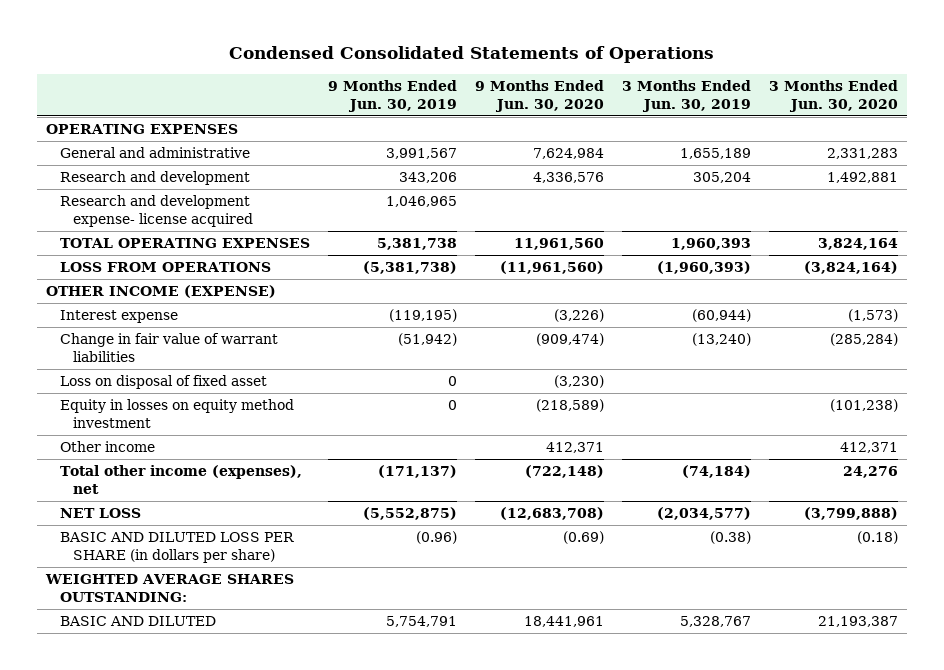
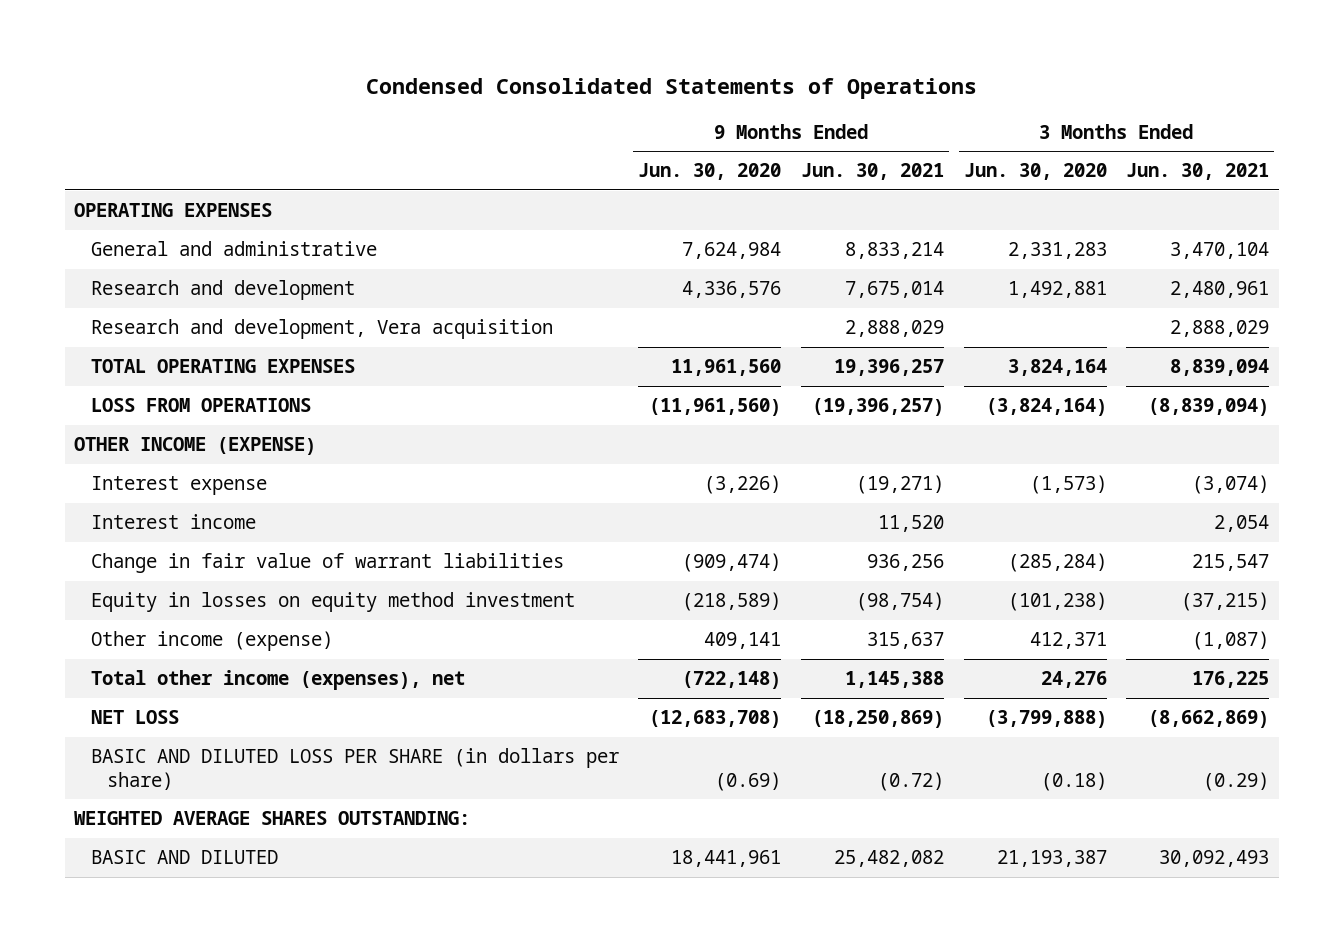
- | 9 Months Ended Jun. 30, 2019 | 9 Months Ended Jun. 30, 2020 | 3 Months Ended Jun. 30, 2019 | 3 Months Ended Jun. 30, 2020
+ | 9 Months Ended Jun. 30, 2020 | 9 Months Ended Jun. 30, 2021 | 3 Months Ended Jun. 30, 2020 | 3 Months Ended Jun. 30, 2021
- Research and development expense- license acquired | 1,046,965 | | |
+ Research and development, Vera acquisition | | 2,888,029 | | 2,888,029
+ Interest income | | 11,520 | | 2,054
- Loss on disposal of fixed asset | 0 | (3,230) | |
- Other income | | 412,371 | | 412,371
+ Other income (expense) | 409,141 | 315,637 | 412,371 | (1,087)

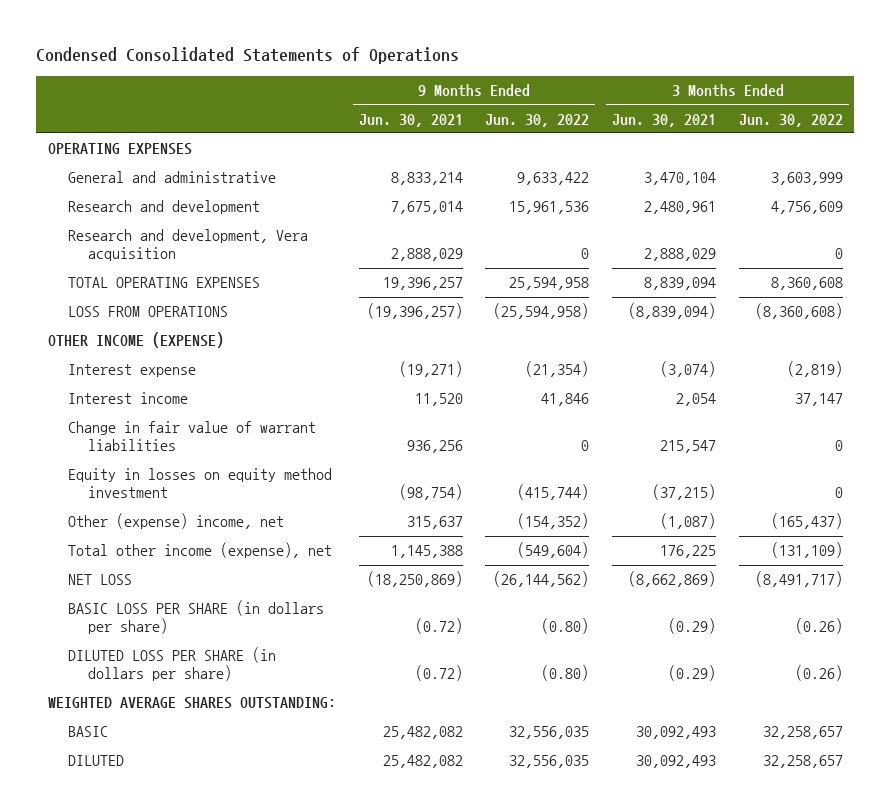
- | 9 Months Ended Jun. 30, 2020 | 9 Months Ended Jun. 30, 2021 | 3 Months Ended Jun. 30, 2020 | 3 Months Ended Jun. 30, 2021
+ | 9 Months Ended Jun. 30, 2021 | 9 Months Ended Jun. 30, 2022 | 3 Months Ended Jun. 30, 2021 | 3 Months Ended Jun. 30, 2022
- Other income (expense) | 409,141 | 315,637 | 412,371 | (1,087)
- Total other income (expenses), net | (722,148) | 1,145,388 | 24,276 | 176,225
+ Other (expense) income, net | 315,637 | (154,352) | (1,087) | (165,437)
+ Total other income (expense), net | 1,145,388 | (549,604) | 176,225 | (131,109)
- BASIC AND DILUTED LOSS PER SHARE (in dollars per share) | (0.69) | (0.72) | (0.18) | (0.29)
+ BASIC LOSS PER SHARE (in dollars per share) | (0.72) | (0.80) | (0.29) | (0.26)
+ DILUTED LOSS PER SHARE (in dollars per share) | (0.72) | (0.80) | (0.29) | (0.26)
- BASIC AND DILUTED | 18,441,961 | 25,482,082 | 21,193,387 | 30,092,493
+ BASIC | 25,482,082 | 32,556,035 | 30,092,493 | 32,258,657
+ DILUTED | 25,482,082 | 32,556,035 | 30,092,493 | 32,258,657

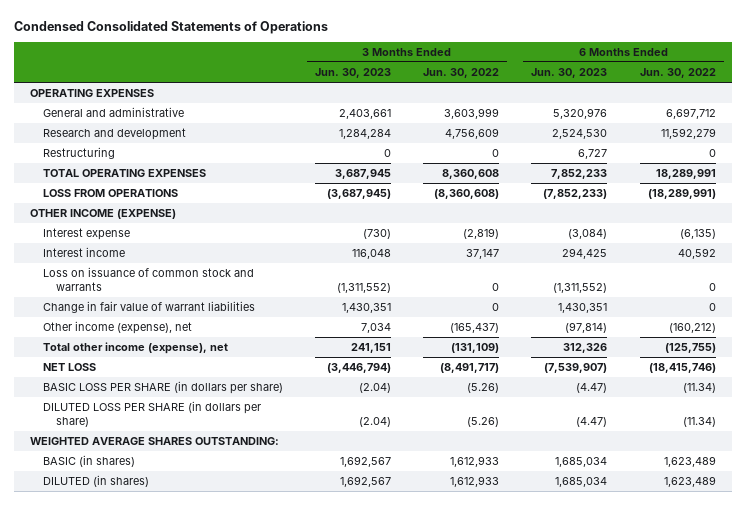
- | 9 Months Ended Jun. 30, 2021 | 9 Months Ended Jun. 30, 2022 | 3 Months Ended Jun. 30, 2021 | 3 Months Ended Jun. 30, 2022
+ | 3 Months Ended Jun. 30, 2023 | 3 Months Ended Jun. 30, 2022 | 6 Months Ended Jun. 30, 2023 | 6 Months Ended Jun. 30, 2022
- Research and development, Vera acquisition | 2,888,029 | 0 | 2,888,029 | 0
+ Restructuring | 0 | 0 | 6,727 | 0
+ Loss on issuance of common stock and warrants | (1,311,552) | 0 | (1,311,552) | 0
- Equity in losses on equity method investment | (98,754) | (415,744) | (37,215) | 0
- Other (expense) income, net | 315,637 | (154,352) | (1,087) | (165,437)
+ Other income (expense), net | 7,034 | (165,437) | (97,814) | (160,212)
- BASIC LOSS PER SHARE (in dollars per share) | (0.72) | (0.80) | (0.29) | (0.26)
- DILUTED LOSS PER SHARE (in dollars per share) | (0.72) | (0.80) | (0.29) | (0.26)
+ BASIC LOSS PER SHARE (in dollars per share) | (2.04) | (5.26) | (4.47) | (11.34)
+ DILUTED LOSS PER SHARE (in dollars per share) | (2.04) | (5.26) | (4.47) | (11.34)
- BASIC | 25,482,082 | 32,556,035 | 30,092,493 | 32,258,657
- DILUTED | 25,482,082 | 32,556,035 | 30,092,493 | 32,258,657
+ BASIC (in shares) | 1,692,567 | 1,612,933 | 1,685,034 | 1,623,489
+ DILUTED (in shares) | 1,692,567 | 1,612,933 | 1,685,034 | 1,623,489

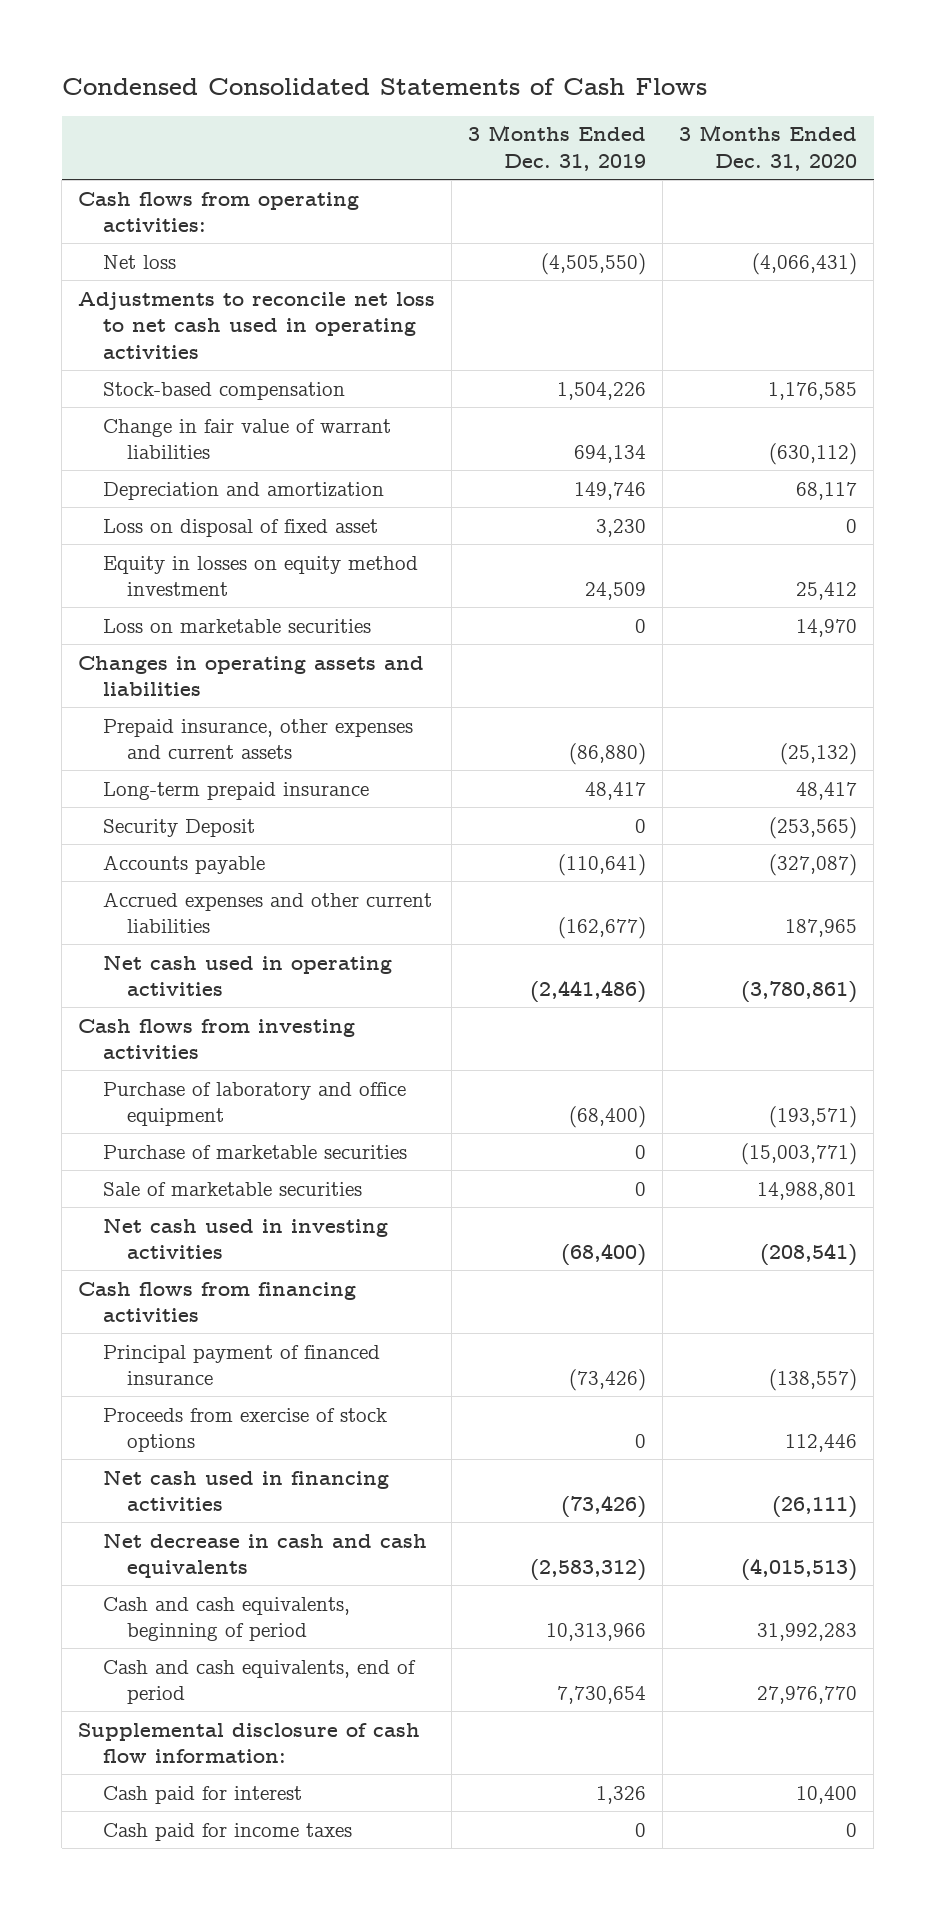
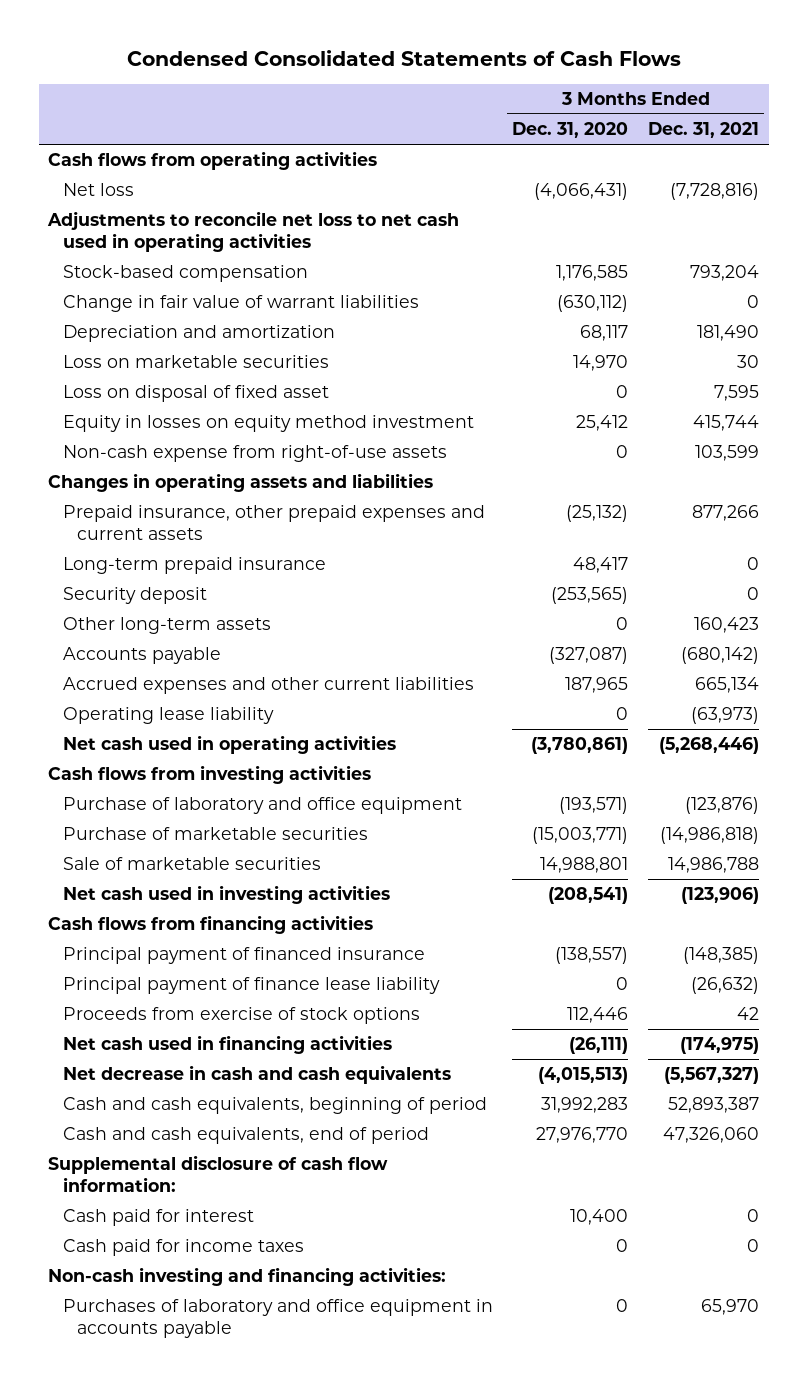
- | 3 Months Ended Dec. 31, 2019 | 3 Months Ended Dec. 31, 2020
+ | 3 Months Ended Dec. 31, 2020 | 3 Months Ended Dec. 31, 2021
- Cash flows from operating activities:
+ Cash flows from operating activities
moved up: Loss on marketable securities | 14,970 | 30
+ Non-cash expense from right-of-use assets | 0 | 103,599
- Prepaid insurance, other expenses and current assets | (86,880) | (25,132)
+ Prepaid insurance, other prepaid expenses and current assets | (25,132) | 877,266
- Security Deposit | 0 | (253,565)
+ Security deposit | (253,565) | 0
+ Other long-term assets | 0 | 160,423
+ Operating lease liability | 0 | (63,973)
+ Principal payment of finance lease liability | 0 | (26,632)
+ Non-cash investing and financing activities:
+ Purchases of laboratory and office equipment in accounts payable | 0 | 65,970

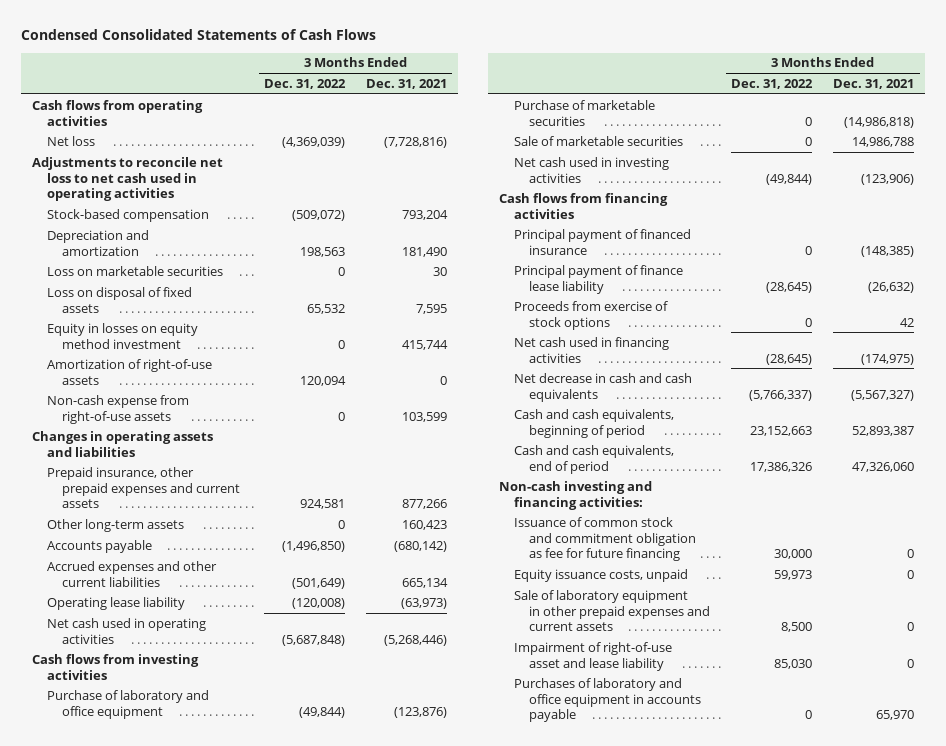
- | 3 Months Ended Dec. 31, 2020 | 3 Months Ended Dec. 31, 2021
+ | 3 Months Ended Dec. 31, 2022 | 3 Months Ended Dec. 31, 2021
- Change in fair value of warrant liabilities | (630,112) | 0
- Loss on disposal of fixed asset | 0 | 7,595
+ Loss on disposal of fixed assets | 65,532 | 7,595
+ Amortization of right-of-use assets | 120,094 | 0
- Long-term prepaid insurance | 48,417 | 0
- Security deposit | (253,565) | 0
- Supplemental disclosure of cash flow information:
- Cash paid for interest | 10,400 | 0
- Cash paid for income taxes | 0 | 0
+ Issuance of common stock and commitment obligation as fee for future financing | 30,000 | 0
+ Equity issuance costs, unpaid | 59,973 | 0
+ Sale of laboratory equipment in other prepaid expenses and current assets | 8,500 | 0
+ Impairment of right-of-use asset and lease liability | 85,030 | 0

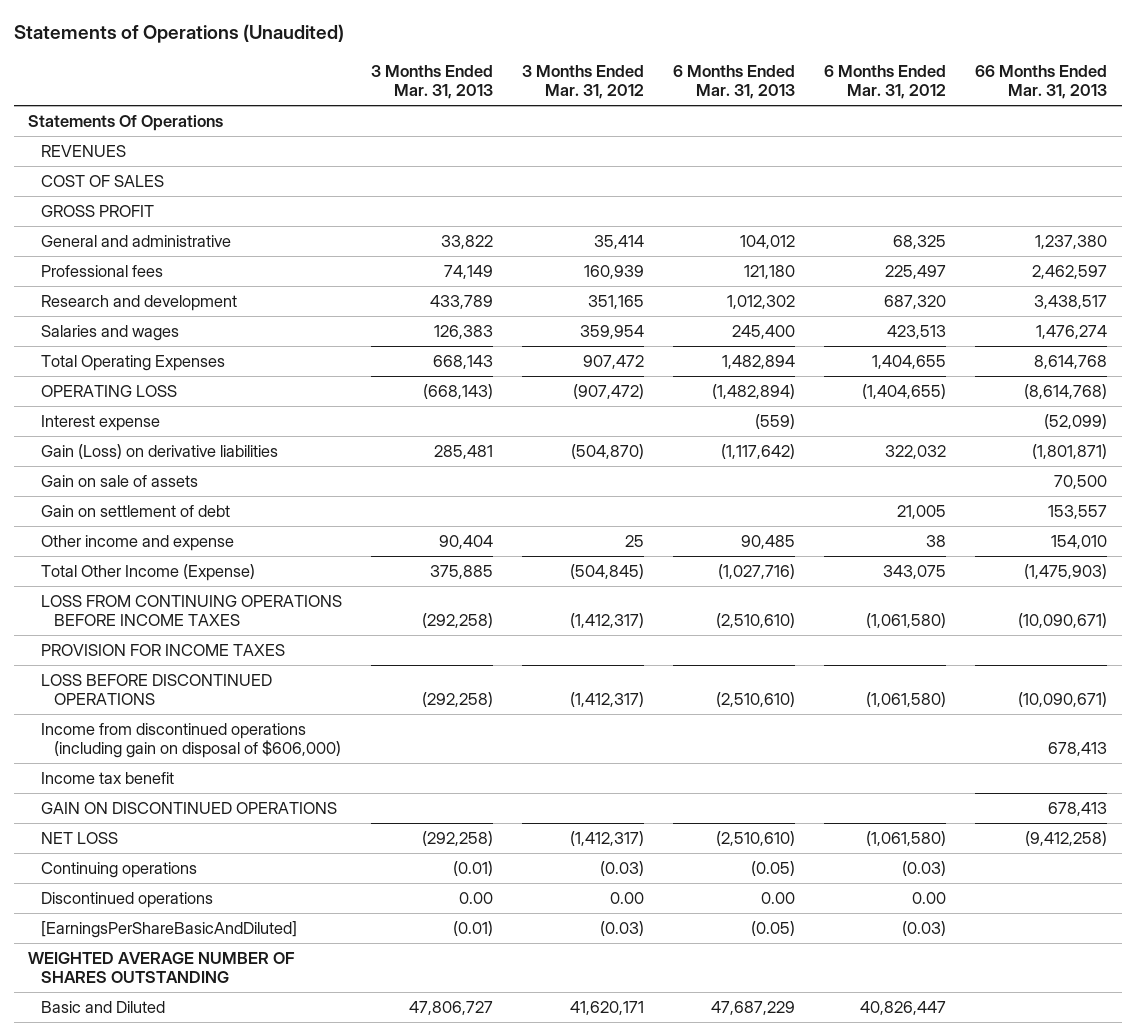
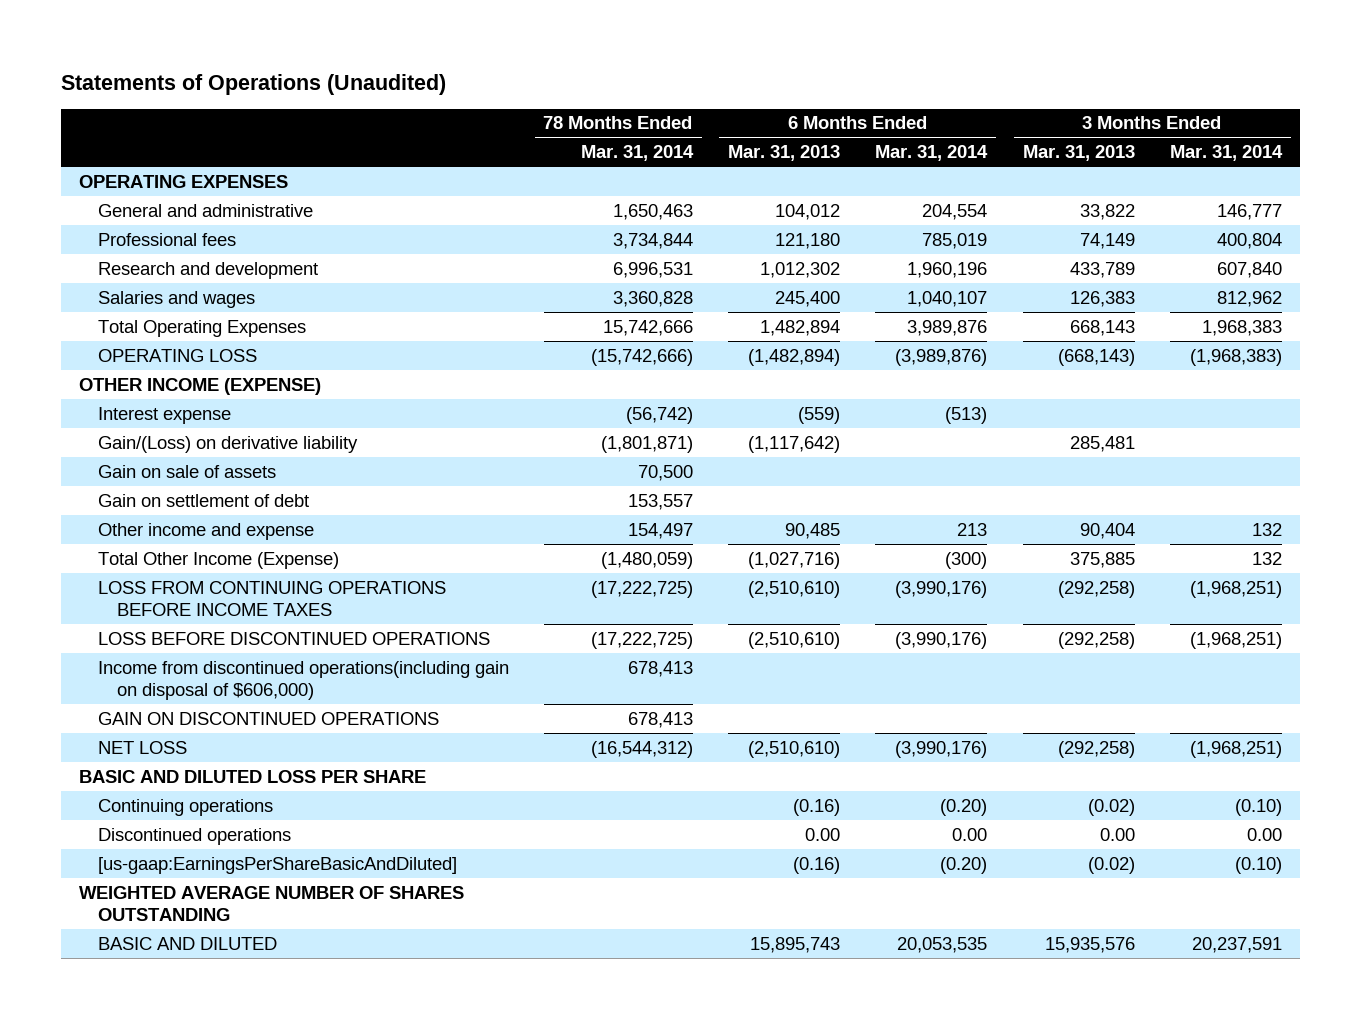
- | 3 Months Ended Mar. 31, 2013 | 3 Months Ended Mar. 31, 2012 | 6 Months Ended Mar. 31, 2013 | 6 Months Ended Mar. 31, 2012 | 66 Months Ended Mar. 31, 2013
+ | 78 Months Ended Mar. 31, 2014 | 6 Months Ended Mar. 31, 2013 | 6 Months Ended Mar. 31, 2014 | 3 Months Ended Mar. 31, 2013 | 3 Months Ended Mar. 31, 2014
- Statements Of Operations
- REVENUES
- COST OF SALES
- GROSS PROFIT
+ OPERATING EXPENSES
+ OTHER INCOME (EXPENSE)
- Gain (Loss) on derivative liabilities | 285,481 | (504,870) | (1,117,642) | 322,032 | (1,801,871)
+ Gain/(Loss) on derivative liability | (1,801,871) | (1,117,642) | | 285,481 |
- PROVISION FOR INCOME TAXES
- Income from discontinued operations (including gain on disposal of $606,000) | | | | | 678,413
- Income tax benefit
+ Income from discontinued operations(including gain on disposal of $606,000) | 678,413 | | | |
- Continuing operations | (0.01) | (0.03) | (0.05) | (0.03) |
+ BASIC AND DILUTED LOSS PER SHARE
+ Continuing operations | | (0.16) | (0.20) | (0.02) | (0.10)
- [EarningsPerShareBasicAndDiluted] | (0.01) | (0.03) | (0.05) | (0.03) |
+ [us-gaap:EarningsPerShareBasicAndDiluted] | | (0.16) | (0.20) | (0.02) | (0.10)
- Basic and Diluted | 47,806,727 | 41,620,171 | 47,687,229 | 40,826,447 |
+ BASIC AND DILUTED | | 15,895,743 | 20,053,535 | 15,935,576 | 20,237,591

